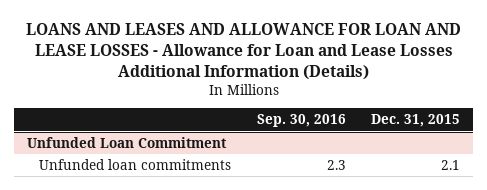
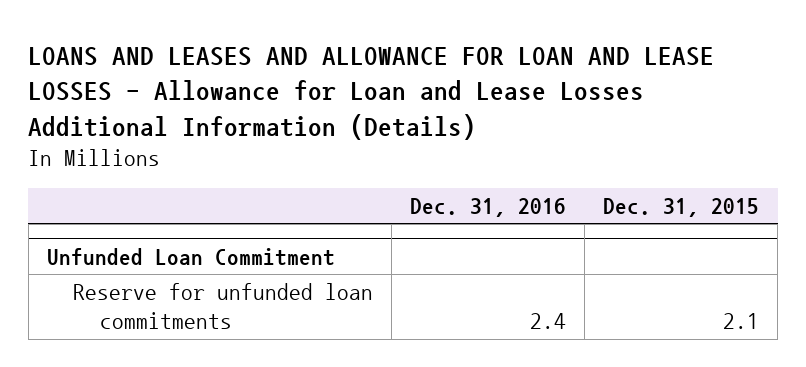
- | Sep. 30, 2016 | Dec. 31, 2015
+ | Dec. 31, 2016 | Dec. 31, 2015
@ Unfunded Loan Commitment
- Unfunded loan commitments | 2.3 | 2.1
+ Reserve for unfunded loan commitments | 2.4 | 2.1

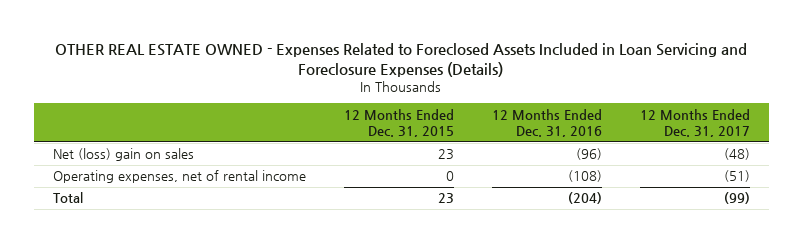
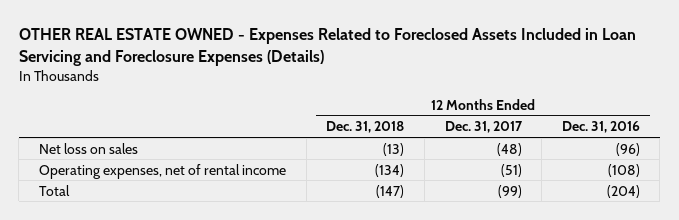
- | 12 Months Ended Dec. 31, 2015 | 12 Months Ended Dec. 31, 2016 | 12 Months Ended Dec. 31, 2017
+ | 12 Months Ended Dec. 31, 2018 | 12 Months Ended Dec. 31, 2017 | 12 Months Ended Dec. 31, 2016
- Net (loss) gain on sales | 23 | (96) | (48)
+ Net loss on sales | (13) | (48) | (96)

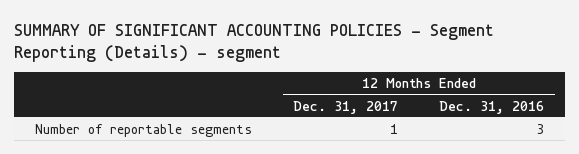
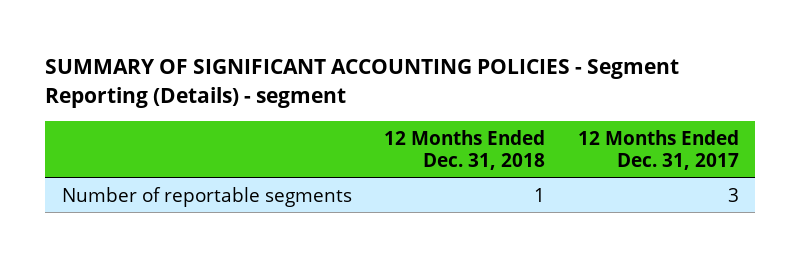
- | 12 Months Ended Dec. 31, 2017 | 12 Months Ended Dec. 31, 2016
+ | 12 Months Ended Dec. 31, 2018 | 12 Months Ended Dec. 31, 2017
- Number of reportable segments | 1 | 3
+ Number of reportable segments | 1 | 3

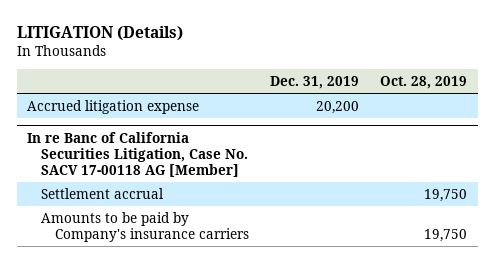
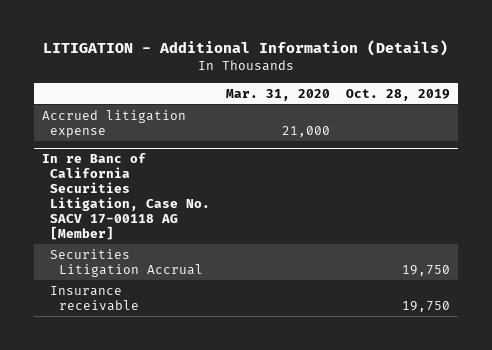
- LITIGATION (Details)
+ LITIGATION - Additional Information (Details)
- | Dec. 31, 2019 | Oct. 28, 2019
+ | Mar. 31, 2020 | Oct. 28, 2019
@ In re Banc of California Securities Litigation, Case No. SACV 17-00118 AG [Member]
- Settlement accrual | | 19,750
- Amounts to be paid by Company's insurance carriers | | 19,750
+ Securities Litigation Accrual | | 19,750
+ Insurance receivable | | 19,750

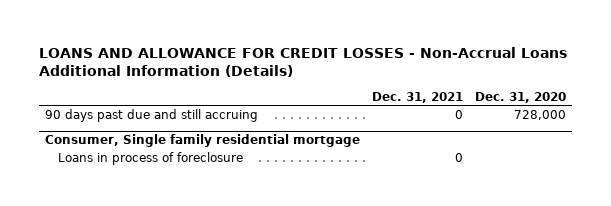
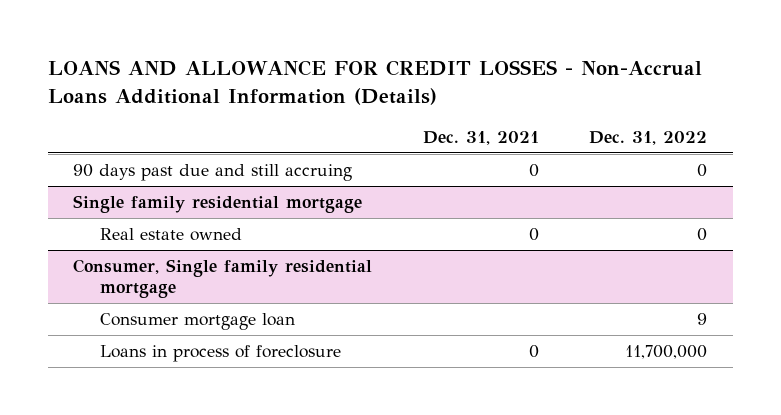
- | Dec. 31, 2021 | Dec. 31, 2020
+ | Dec. 31, 2021 | Dec. 31, 2022
+ Single family residential mortgage
+ Real estate owned | 0 | 0
@ Consumer, Single family residential mortgage
+ Consumer mortgage loan | | 9

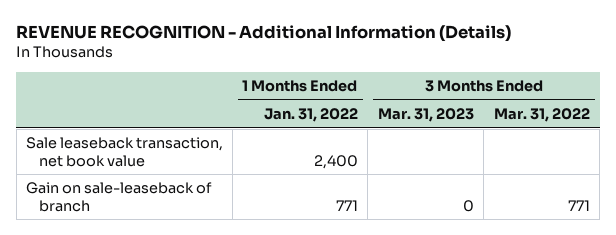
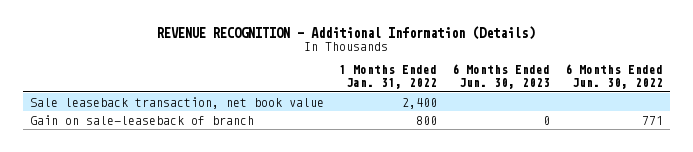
- | 1 Months Ended Jan. 31, 2022 | 3 Months Ended Mar. 31, 2023 | 3 Months Ended Mar. 31, 2022
+ | 1 Months Ended Jan. 31, 2022 | 6 Months Ended Jun. 30, 2023 | 6 Months Ended Jun. 30, 2022
- Gain on sale-leaseback of branch | 771 | 0 | 771
+ Gain on sale-leaseback of branch | 800 | 0 | 771

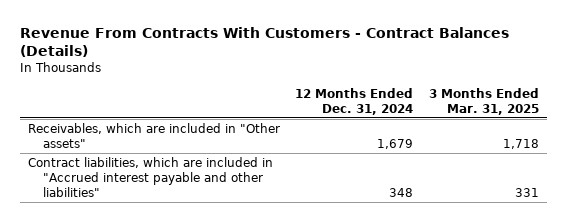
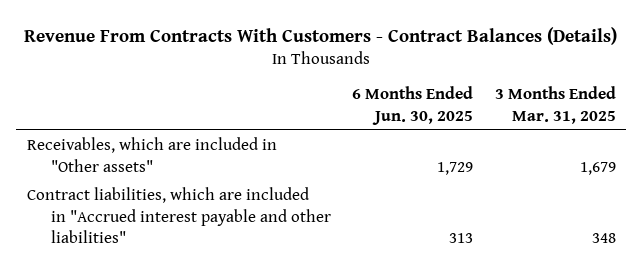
- | 12 Months Ended Dec. 31, 2024 | 3 Months Ended Mar. 31, 2025
+ | 6 Months Ended Jun. 30, 2025 | 3 Months Ended Mar. 31, 2025
- Receivables, which are included in "Other assets" | 1,679 | 1,718
- Contract liabilities, which are included in "Accrued interest payable and other liabilities" | 348 | 331
+ Receivables, which are included in "Other assets" | 1,729 | 1,679
+ Contract liabilities, which are included in "Accrued interest payable and other liabilities" | 313 | 348

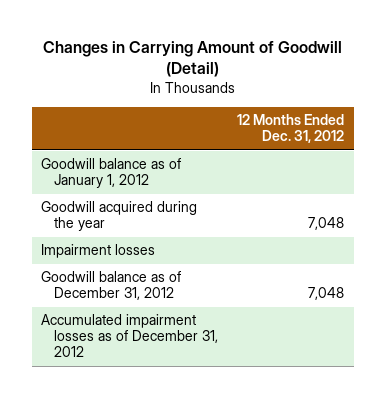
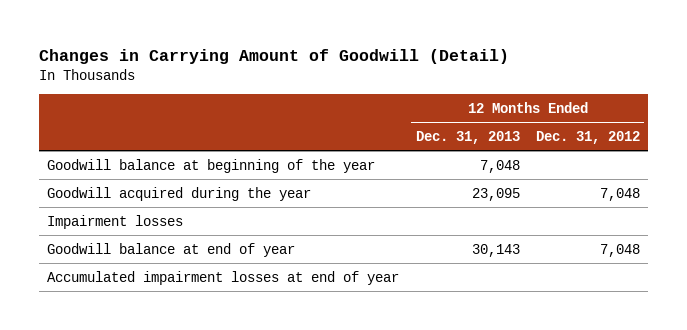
- | 12 Months Ended Dec. 31, 2012
+ | 12 Months Ended Dec. 31, 2013 | 12 Months Ended Dec. 31, 2012
- Goodwill balance as of January 1, 2012
+ Goodwill balance at beginning of the year | 7,048 |
- Goodwill balance as of December 31, 2012 | 7,048
- Accumulated impairment losses as of December 31, 2012
+ Goodwill balance at end of year | 30,143 | 7,048
+ Accumulated impairment losses at end of year

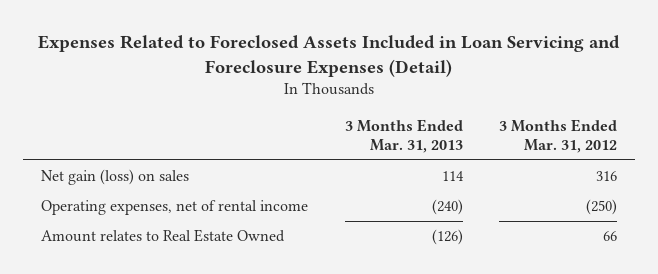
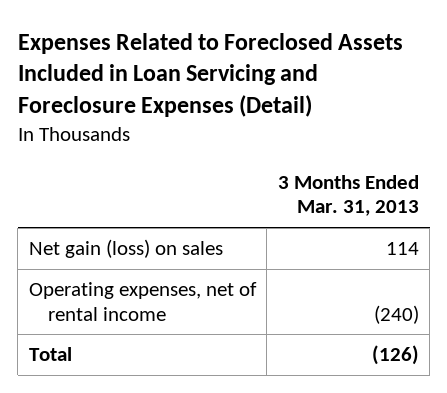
- | 3 Months Ended Mar. 31, 2013 | 3 Months Ended Mar. 31, 2012
+ | 3 Months Ended Mar. 31, 2013
- Amount relates to Real Estate Owned | (126) | 66
+ Total | (126)

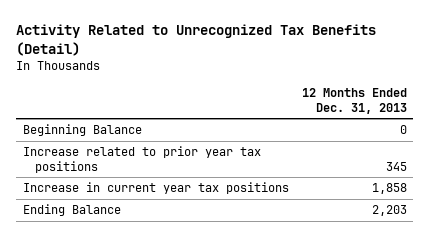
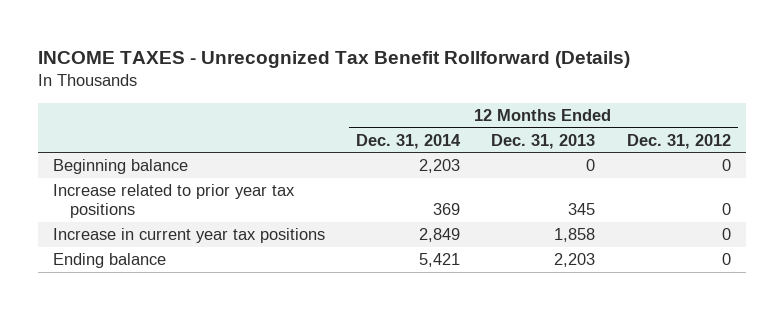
- Activity Related to Unrecognized Tax Benefits (Detail)
+ INCOME TAXES - Unrecognized Tax Benefit Rollforward (Details)
- | 12 Months Ended Dec. 31, 2013
+ | 12 Months Ended Dec. 31, 2014 | 12 Months Ended Dec. 31, 2013 | 12 Months Ended Dec. 31, 2012
- Beginning Balance | 0
+ Beginning balance | 2,203 | 0 | 0
- Ending Balance | 2,203
+ Ending balance | 5,421 | 2,203 | 0

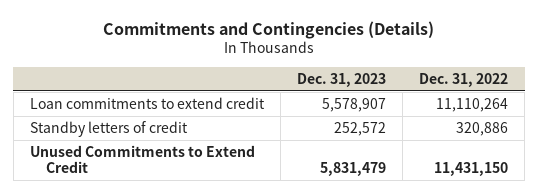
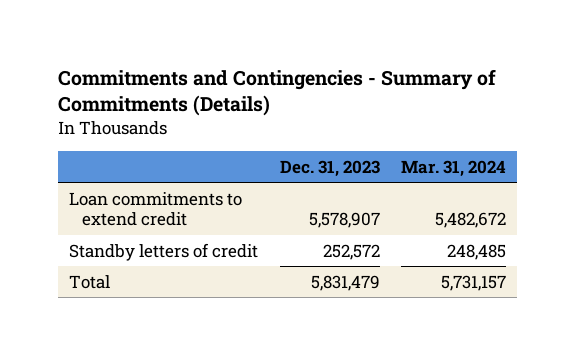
- Commitments and Contingencies (Details)
+ Commitments and Contingencies - Summary of Commitments (Details)
- | Dec. 31, 2023 | Dec. 31, 2022
+ | Dec. 31, 2023 | Mar. 31, 2024
- Unused Commitments to Extend Credit | 5,831,479 | 11,431,150
+ Total | 5,831,479 | 5,731,157

